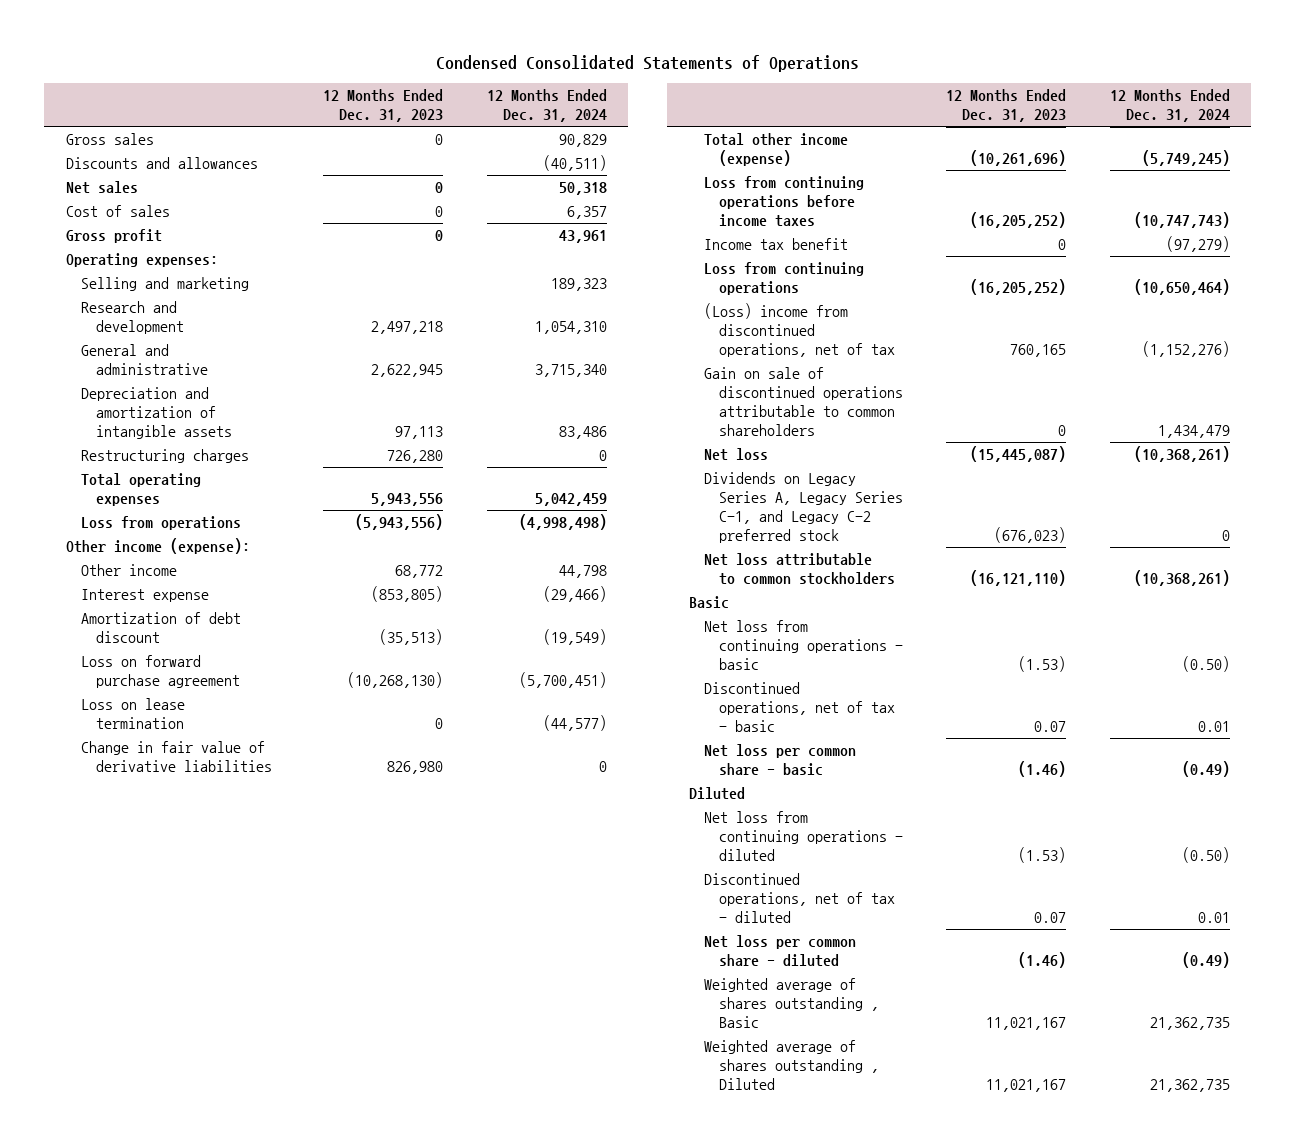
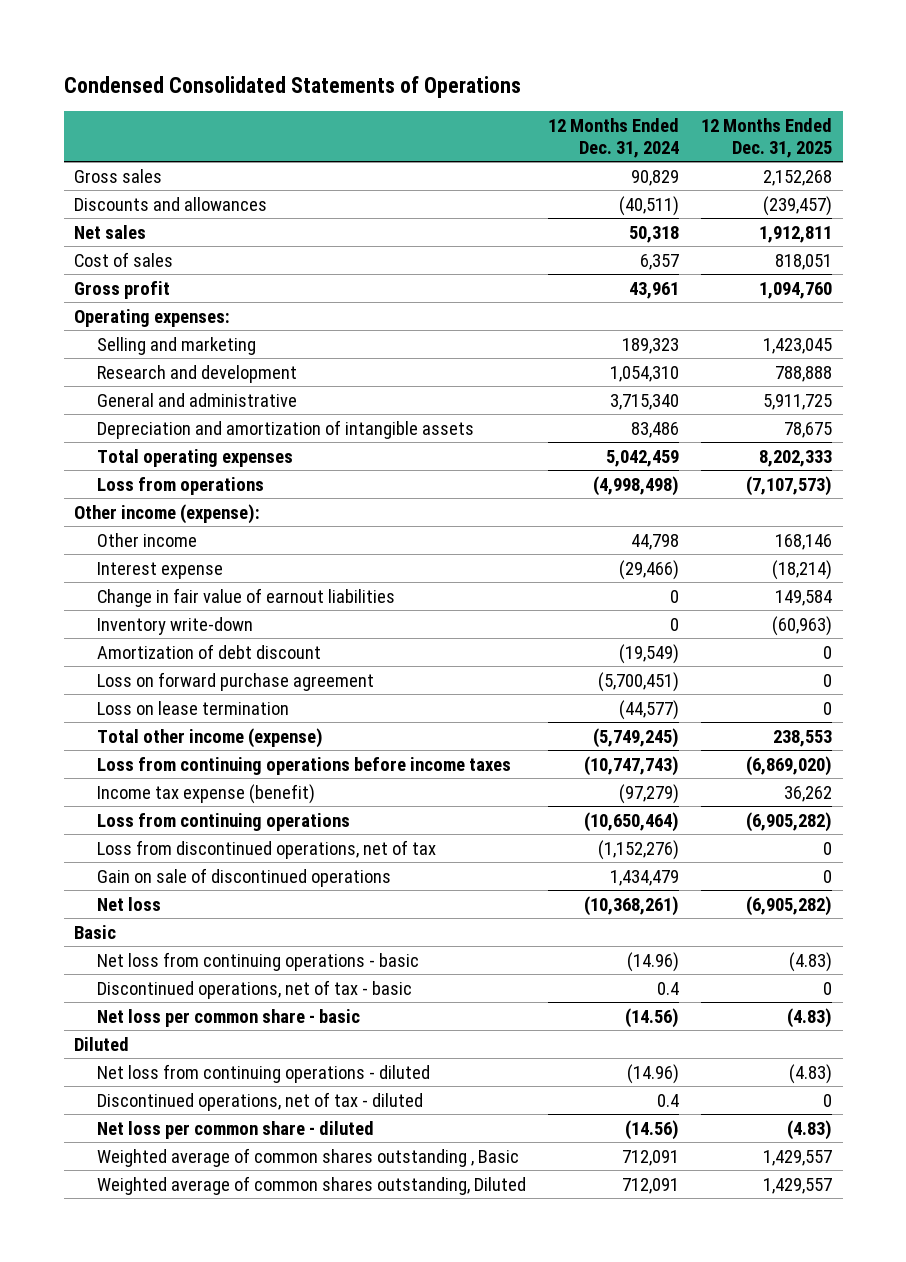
- | 12 Months Ended Dec. 31, 2023 | 12 Months Ended Dec. 31, 2024
+ | 12 Months Ended Dec. 31, 2024 | 12 Months Ended Dec. 31, 2025
- Restructuring charges | 726,280 | 0
+ Change in fair value of earnout liabilities | 0 | 149,584
+ Inventory write-down | 0 | (60,963)
- Change in fair value of derivative liabilities | 826,980 | 0
- Income tax benefit | 0 | (97,279)
+ Income tax expense (benefit) | (97,279) | 36,262
- (Loss) income from discontinued operations, net of tax | 760,165 | (1,152,276)
- Gain on sale of discontinued operations attributable to common shareholders | 0 | 1,434,479
+ Loss from discontinued operations, net of tax | (1,152,276) | 0
+ Gain on sale of discontinued operations | 1,434,479 | 0
- Dividends on Legacy Series A, Legacy Series C-1, and Legacy C-2 preferred stock | (676,023) | 0
- Net loss attributable to common stockholders | (16,121,110) | (10,368,261)
- Net loss from continuing operations - basic | (1.53) | (0.50)
- Discontinued operations, net of tax - basic | 0.07 | 0.01
- Net loss per common share - basic | (1.46) | (0.49)
+ Net loss from continuing operations - basic | (14.96) | (4.83)
+ Discontinued operations, net of tax - basic | 0.4 | 0
+ Net loss per common share - basic | (14.56) | (4.83)
- Net loss from continuing operations - diluted | (1.53) | (0.50)
- Discontinued operations, net of tax - diluted | 0.07 | 0.01
- Net loss per common share - diluted | (1.46) | (0.49)
- Weighted average of shares outstanding , Basic | 11,021,167 | 21,362,735
- Weighted average of shares outstanding , Diluted | 11,021,167 | 21,362,735
+ Net loss from continuing operations - diluted | (14.96) | (4.83)
+ Discontinued operations, net of tax - diluted | 0.4 | 0
+ Net loss per common share - diluted | (14.56) | (4.83)
+ Weighted average of common shares outstanding , Basic | 712,091 | 1,429,557
+ Weighted average of common shares outstanding, Diluted | 712,091 | 1,429,557

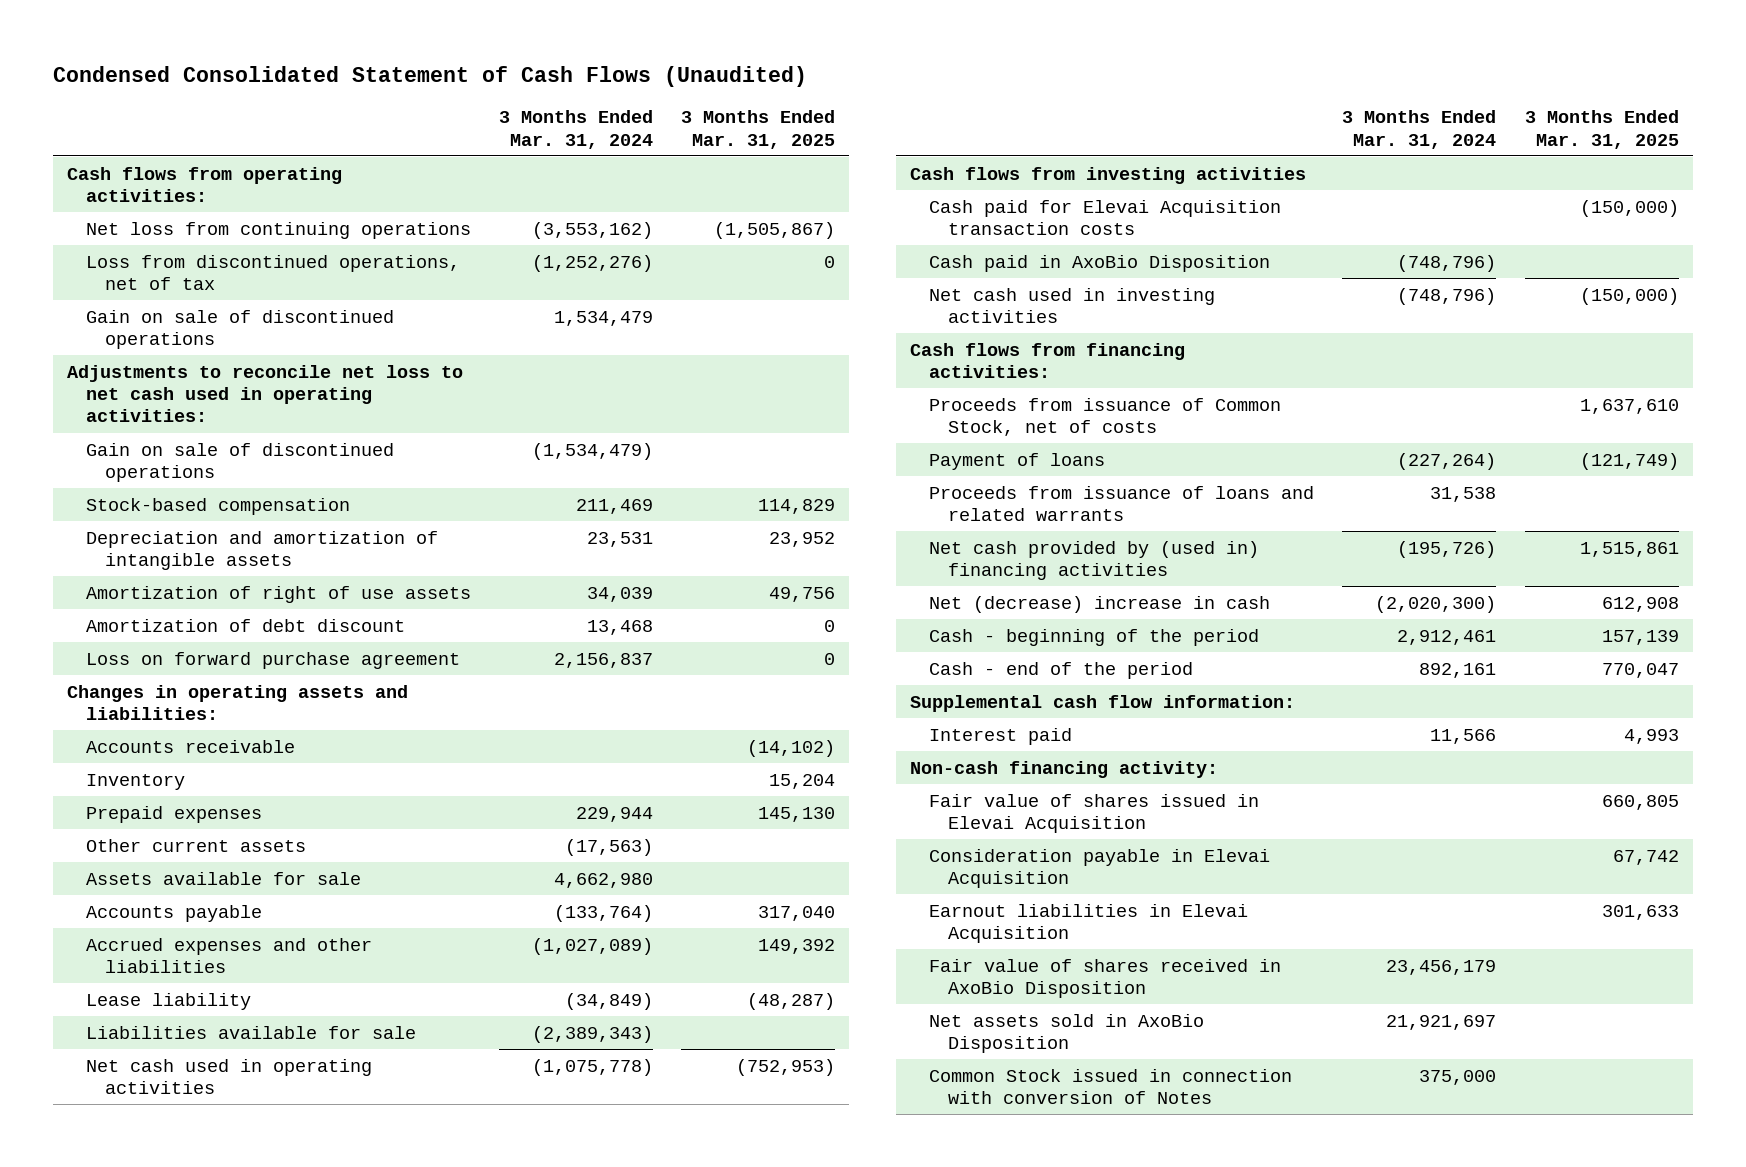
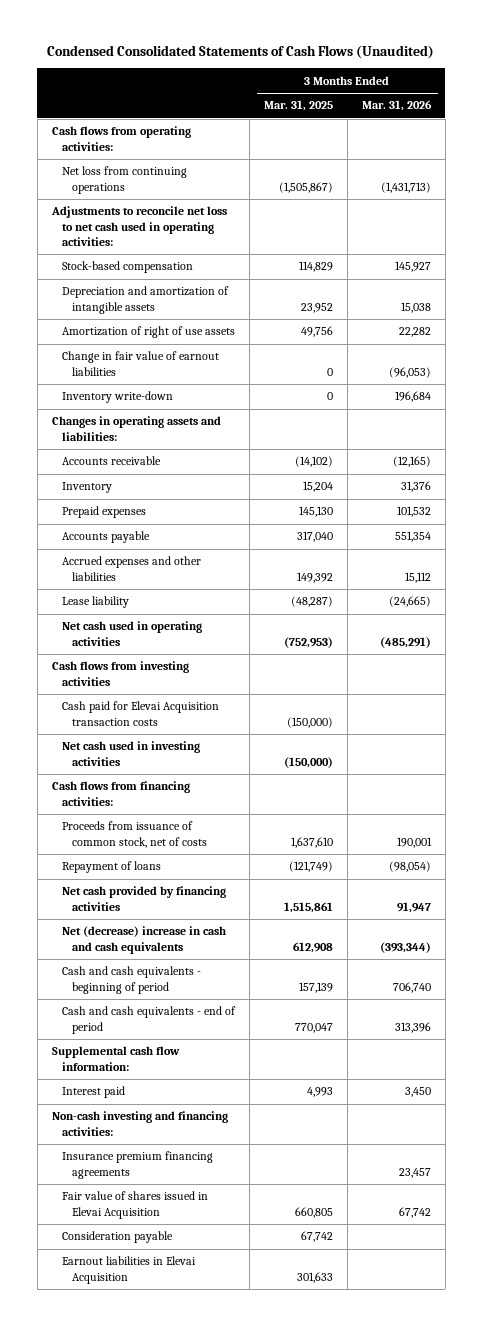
- Condensed Consolidated Statement of Cash Flows (Unaudited)
+ Condensed Consolidated Statements of Cash Flows (Unaudited)
- | 3 Months Ended Mar. 31, 2024 | 3 Months Ended Mar. 31, 2025
+ | 3 Months Ended Mar. 31, 2025 | 3 Months Ended Mar. 31, 2026
- Loss from discontinued operations, net of tax | (1,252,276) | 0
- Gain on sale of discontinued operations | 1,534,479 |
- Gain on sale of discontinued operations | (1,534,479) |
- Amortization of debt discount | 13,468 | 0
- Loss on forward purchase agreement | 2,156,837 | 0
+ Change in fair value of earnout liabilities | 0 | (96,053)
+ Inventory write-down | 0 | 196,684
- Other current assets | (17,563) |
- Assets available for sale | 4,662,980 |
- Liabilities available for sale | (2,389,343) |
- Cash paid in AxoBio Disposition | (748,796) |
- Proceeds from issuance of Common Stock, net of costs | | 1,637,610
- Payment of loans | (227,264) | (121,749)
- Proceeds from issuance of loans and related warrants | 31,538 |
- Net cash provided by (used in) financing activities | (195,726) | 1,515,861
- Net (decrease) increase in cash | (2,020,300) | 612,908
- Cash - beginning of the period | 2,912,461 | 157,139
- Cash - end of the period | 892,161 | 770,047
+ Proceeds from issuance of common stock, net of costs | 1,637,610 | 190,001
+ Repayment of loans | (121,749) | (98,054)
+ Net cash provided by financing activities | 1,515,861 | 91,947
+ Net (decrease) increase in cash and cash equivalents | 612,908 | (393,344)
+ Cash and cash equivalents - beginning of period | 157,139 | 706,740
+ Cash and cash equivalents - end of period | 770,047 | 313,396
- Non-cash financing activity:
+ Non-cash investing and financing activities:
+ Insurance premium financing agreements | | 23,457
- Consideration payable in Elevai Acquisition | | 67,742
+ Consideration payable | 67,742 |
- Fair value of shares received in AxoBio Disposition | 23,456,179 |
- Net assets sold in AxoBio Disposition | 21,921,697 |
- Common Stock issued in connection with conversion of Notes | 375,000 |

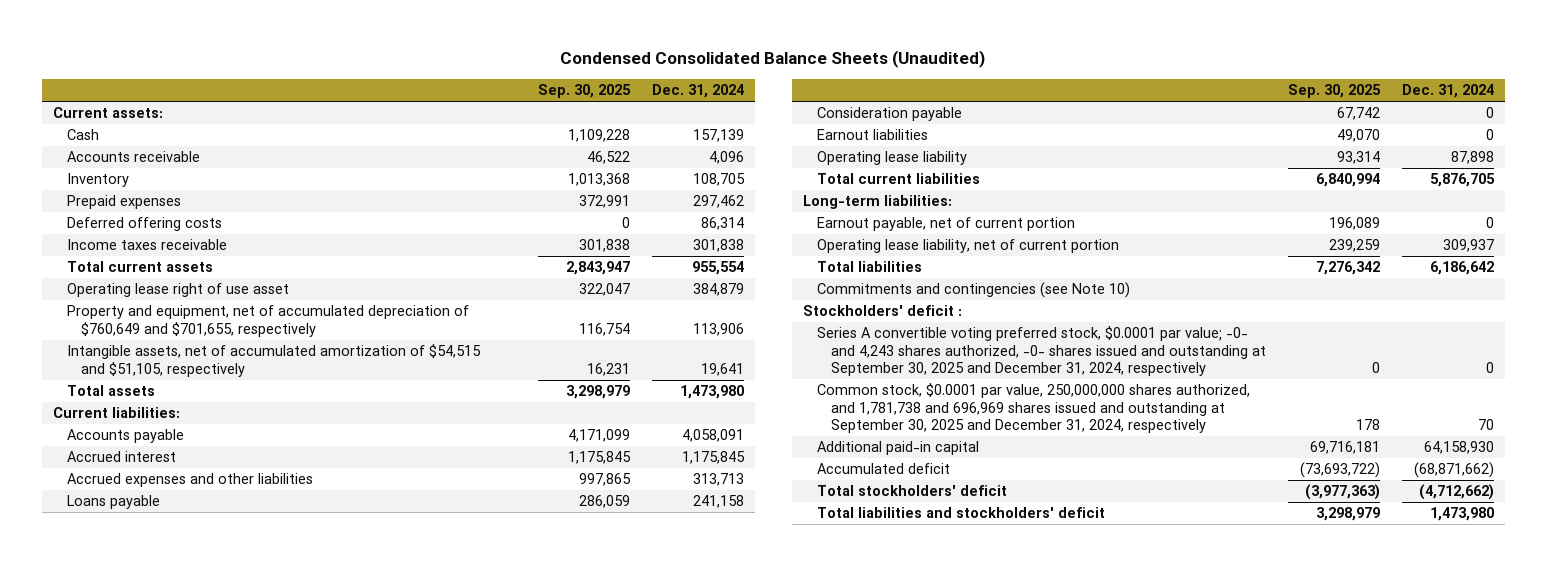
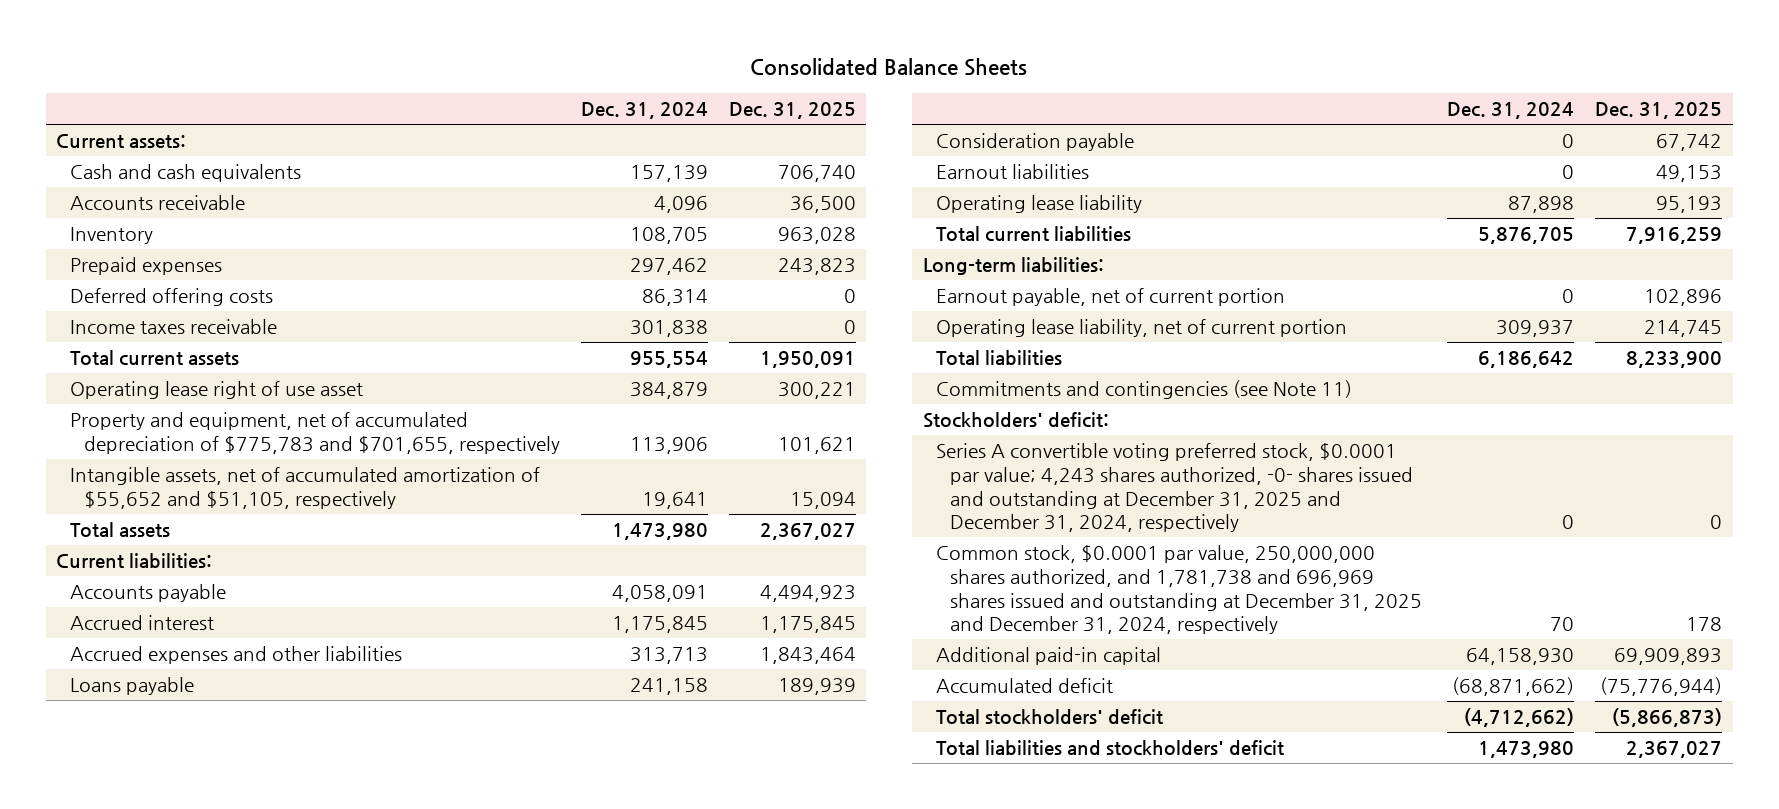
- Condensed Consolidated Balance Sheets (Unaudited)
+ Consolidated Balance Sheets
- | Sep. 30, 2025 | Dec. 31, 2024
+ | Dec. 31, 2024 | Dec. 31, 2025
- Cash | 1,109,228 | 157,139
+ Cash and cash equivalents | 157,139 | 706,740
- Property and equipment, net of accumulated depreciation of $760,649 and $701,655, respectively | 116,754 | 113,906
- Intangible assets, net of accumulated amortization of $54,515 and $51,105, respectively | 16,231 | 19,641
+ Property and equipment, net of accumulated depreciation of $775,783 and $701,655, respectively | 113,906 | 101,621
+ Intangible assets, net of accumulated amortization of $55,652 and $51,105, respectively | 19,641 | 15,094
- Commitments and contingencies (see Note 10)
- Stockholders' deficit :
- Series A convertible voting preferred stock, $0.0001 par value; -0- and 4,243 shares authorized, -0- shares issued and outstanding at September 30, 2025 and December 31, 2024, respectively | 0 | 0
- Common stock, $0.0001 par value, 250,000,000 shares authorized, and 1,781,738 and 696,969 shares issued and outstanding at September 30, 2025 and December 31, 2024, respectively | 178 | 70
+ Commitments and contingencies (see Note 11)
+ Stockholders' deficit:
+ Series A convertible voting preferred stock, $0.0001 par value; 4,243 shares authorized, -0- shares issued and outstanding at December 31, 2025 and December 31, 2024, respectively | 0 | 0
+ Common stock, $0.0001 par value, 250,000,000 shares authorized, and 1,781,738 and 696,969 shares issued and outstanding at December 31, 2025 and December 31, 2024, respectively | 70 | 178

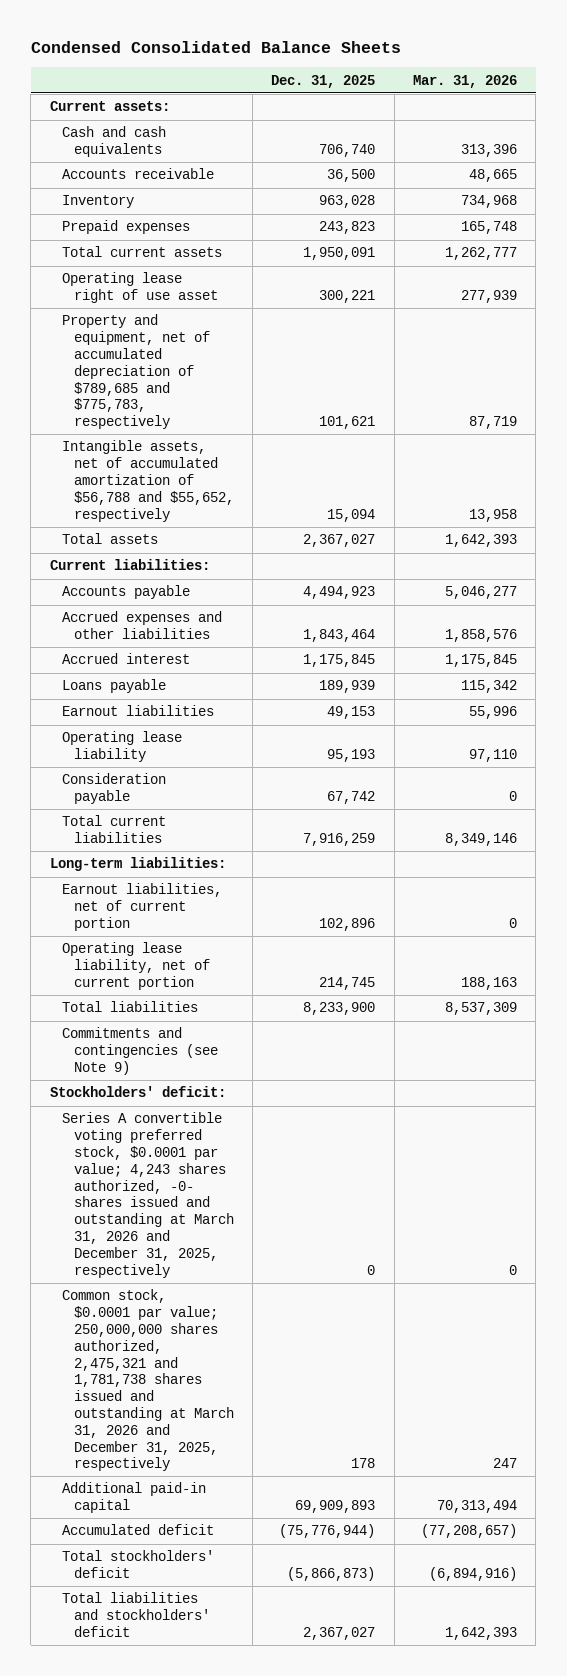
- Consolidated Balance Sheets
+ Condensed Consolidated Balance Sheets
- | Dec. 31, 2024 | Dec. 31, 2025
+ | Dec. 31, 2025 | Mar. 31, 2026
- Deferred offering costs | 86,314 | 0
- Income taxes receivable | 301,838 | 0
- Property and equipment, net of accumulated depreciation of $775,783 and $701,655, respectively | 113,906 | 101,621
- Intangible assets, net of accumulated amortization of $55,652 and $51,105, respectively | 19,641 | 15,094
+ Property and equipment, net of accumulated depreciation of $789,685 and $775,783, respectively | 101,621 | 87,719
+ Intangible assets, net of accumulated amortization of $56,788 and $55,652, respectively | 15,094 | 13,958
moved down: Accrued interest | 1,175,845 | 1,175,845
moved down: Consideration payable | 67,742 | 0
- Earnout payable, net of current portion | 0 | 102,896
+ Earnout liabilities, net of current portion | 102,896 | 0
- Commitments and contingencies (see Note 11)
+ Commitments and contingencies (see Note 9)
- Series A convertible voting preferred stock, $0.0001 par value; 4,243 shares authorized, -0- shares issued and outstanding at December 31, 2025 and December 31, 2024, respectively | 0 | 0
- Common stock, $0.0001 par value, 250,000,000 shares authorized, and 1,781,738 and 696,969 shares issued and outstanding at December 31, 2025 and December 31, 2024, respectively | 70 | 178
+ Series A convertible voting preferred stock, $0.0001 par value; 4,243 shares authorized, -0- shares issued and outstanding at March 31, 2026 and December 31, 2025, respectively | 0 | 0
+ Common stock, $0.0001 par value; 250,000,000 shares authorized, 2,475,321 and 1,781,738 shares issued and outstanding at March 31, 2026 and December 31, 2025, respectively | 178 | 247

